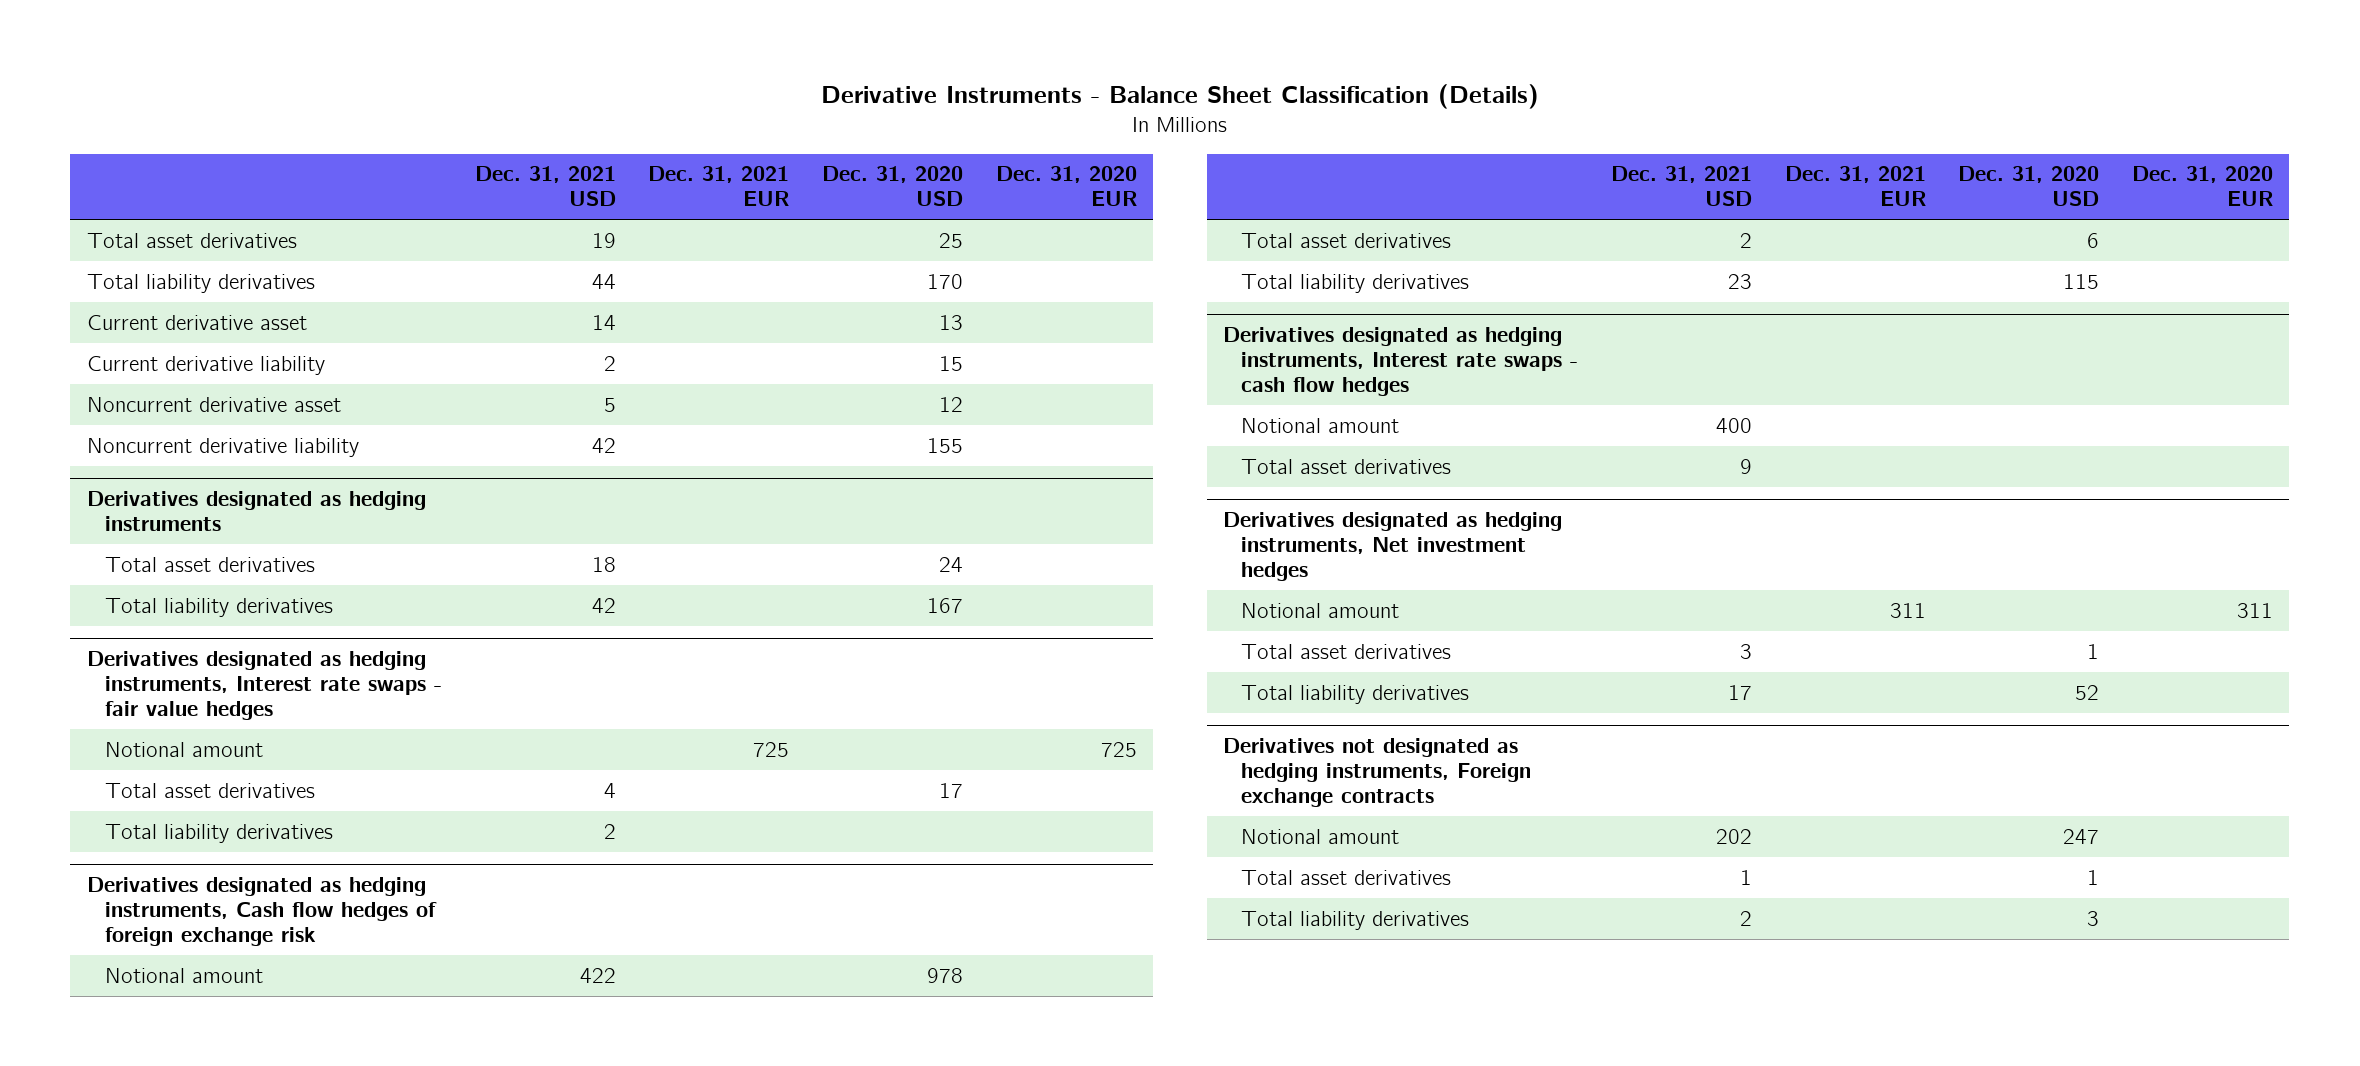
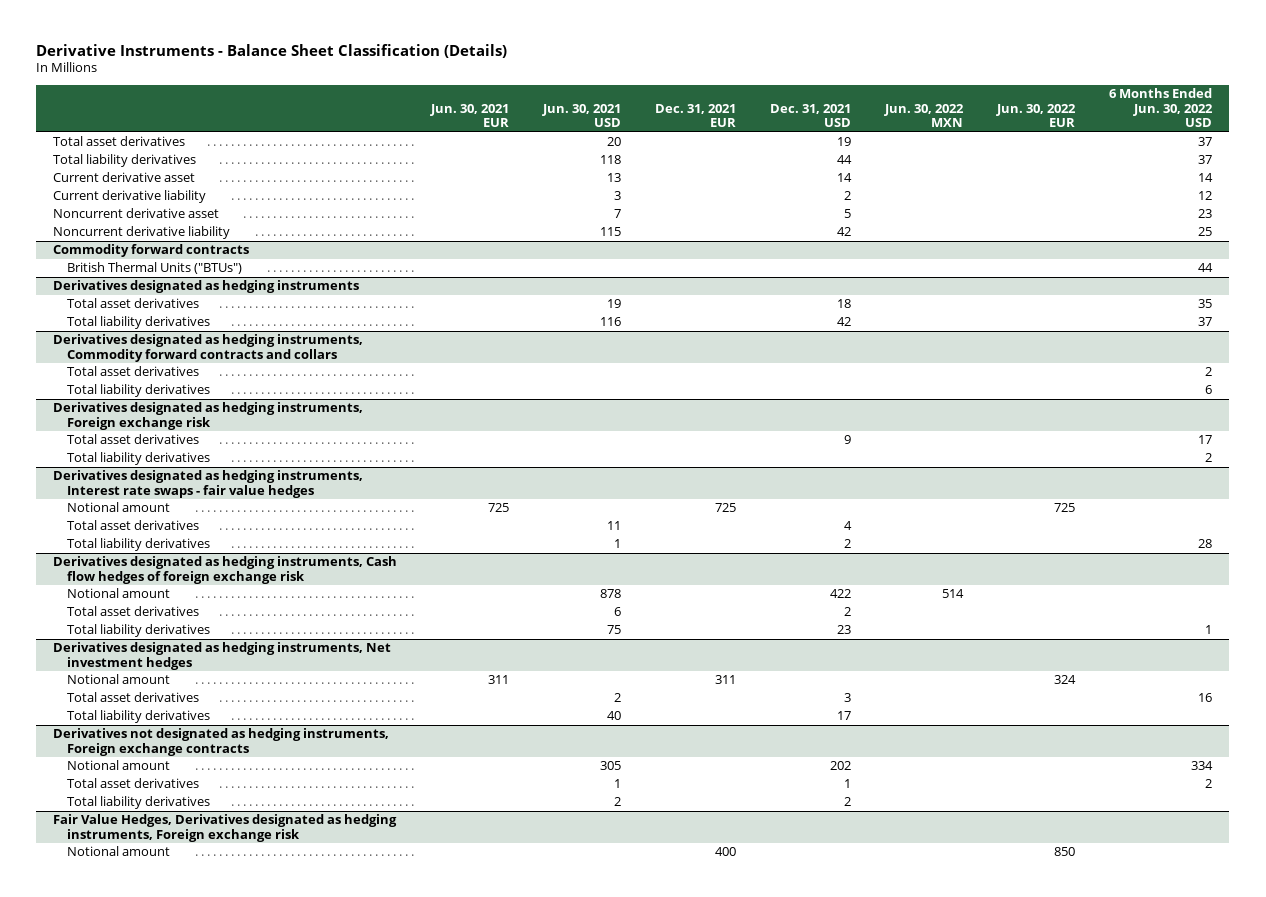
- | Dec. 31, 2021 USD | Dec. 31, 2021 EUR | Dec. 31, 2020 USD | Dec. 31, 2020 EUR
+ | Jun. 30, 2021 EUR | Jun. 30, 2021 USD | Dec. 31, 2021 EUR | Dec. 31, 2021 USD | Jun. 30, 2022 MXN | Jun. 30, 2022 EUR | 6 Months Ended Jun. 30, 2022 USD
+ Commodity forward contracts
+ British Thermal Units ("BTUs") | | | | | | | 44
+ Derivatives designated as hedging instruments, Commodity forward contracts and collars
+ Total asset derivatives | | | | | | | 2
+ Total liability derivatives | | | | | | | 6
+ Derivatives designated as hedging instruments, Foreign exchange risk
+ Total asset derivatives | | | | 9 | | | 17
+ Total liability derivatives | | | | | | | 2
- Derivatives designated as hedging instruments, Interest rate swaps - cash flow hedges
- Notional amount | 400 | | |
- Total asset derivatives | 9 | | |
+ Fair Value Hedges, Derivatives designated as hedging instruments, Foreign exchange risk
+ Notional amount | | | 400 | | | 850 |

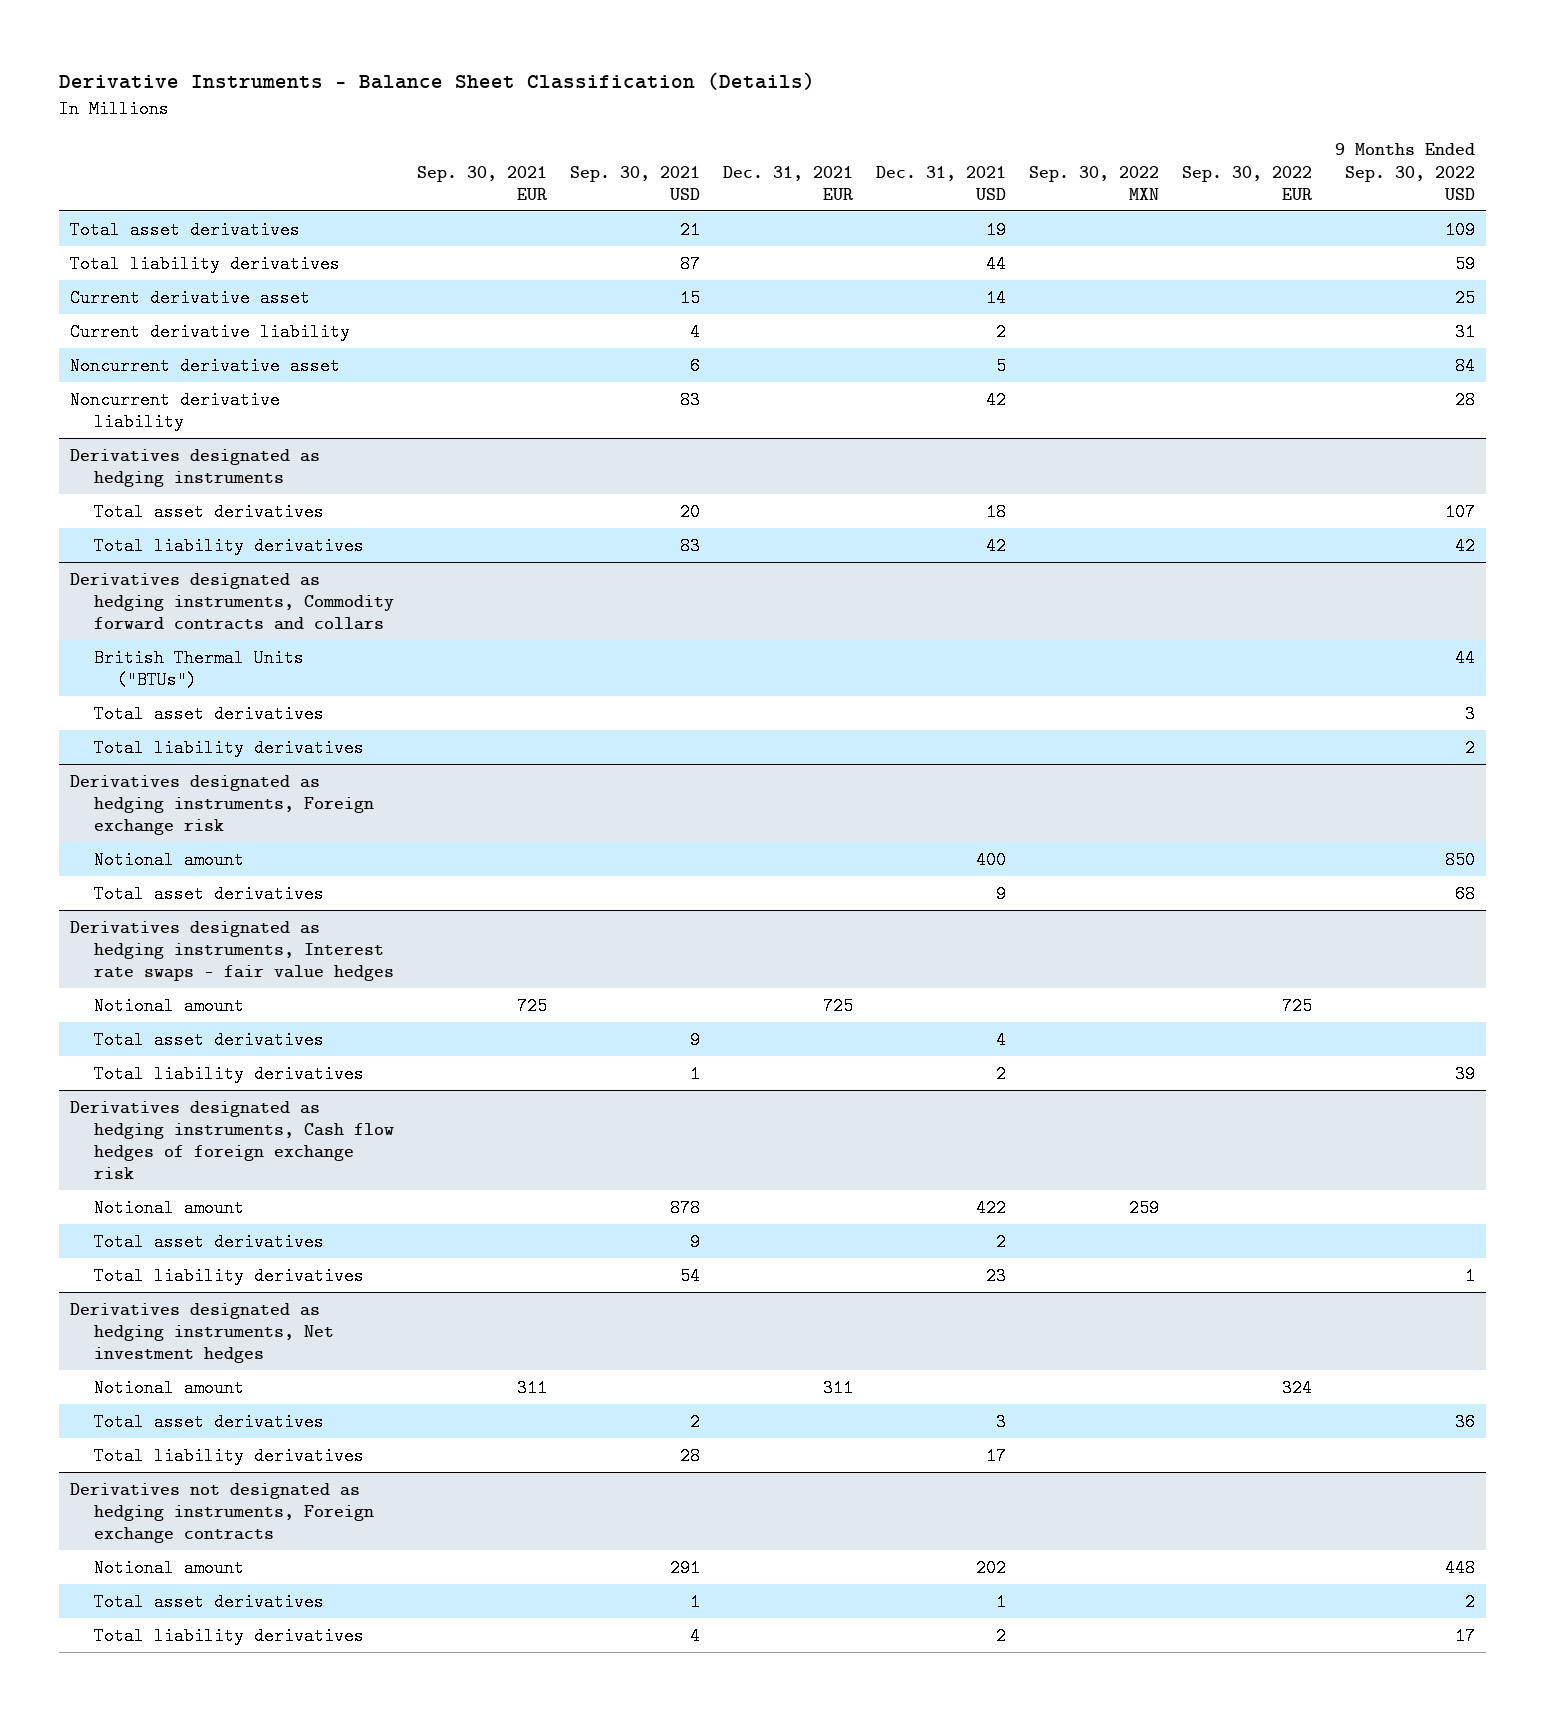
- | Jun. 30, 2021 EUR | Jun. 30, 2021 USD | Dec. 31, 2021 EUR | Dec. 31, 2021 USD | Jun. 30, 2022 MXN | Jun. 30, 2022 EUR | 6 Months Ended Jun. 30, 2022 USD
+ | Sep. 30, 2021 EUR | Sep. 30, 2021 USD | Dec. 31, 2021 EUR | Dec. 31, 2021 USD | Sep. 30, 2022 MXN | Sep. 30, 2022 EUR | 9 Months Ended Sep. 30, 2022 USD
- Commodity forward contracts
- British Thermal Units ("BTUs") | | | | | | | 44
@ Derivatives designated as hedging instruments, Commodity forward contracts and collars
+ British Thermal Units ("BTUs") | | | | | | | 44
@ Derivatives designated as hedging instruments, Foreign exchange risk
+ Notional amount | | | | 400 | | | 850
- Total liability derivatives | | | | | | | 2
- Fair Value Hedges, Derivatives designated as hedging instruments, Foreign exchange risk
- Notional amount | | | 400 | | | 850 |

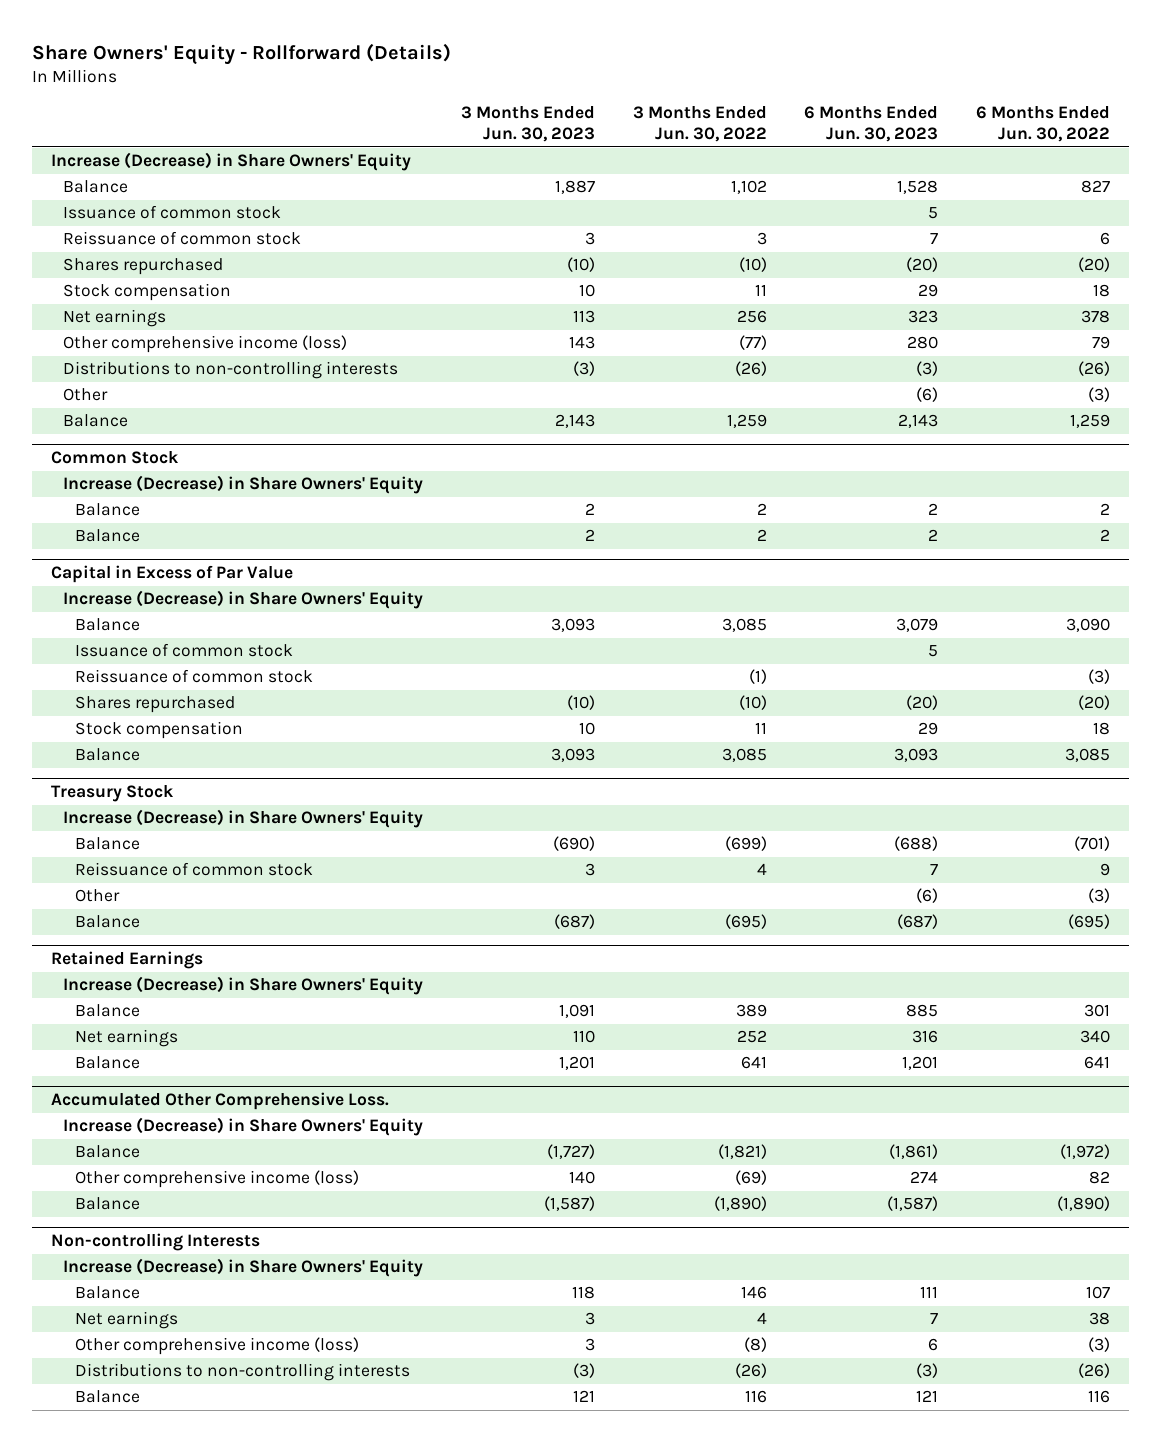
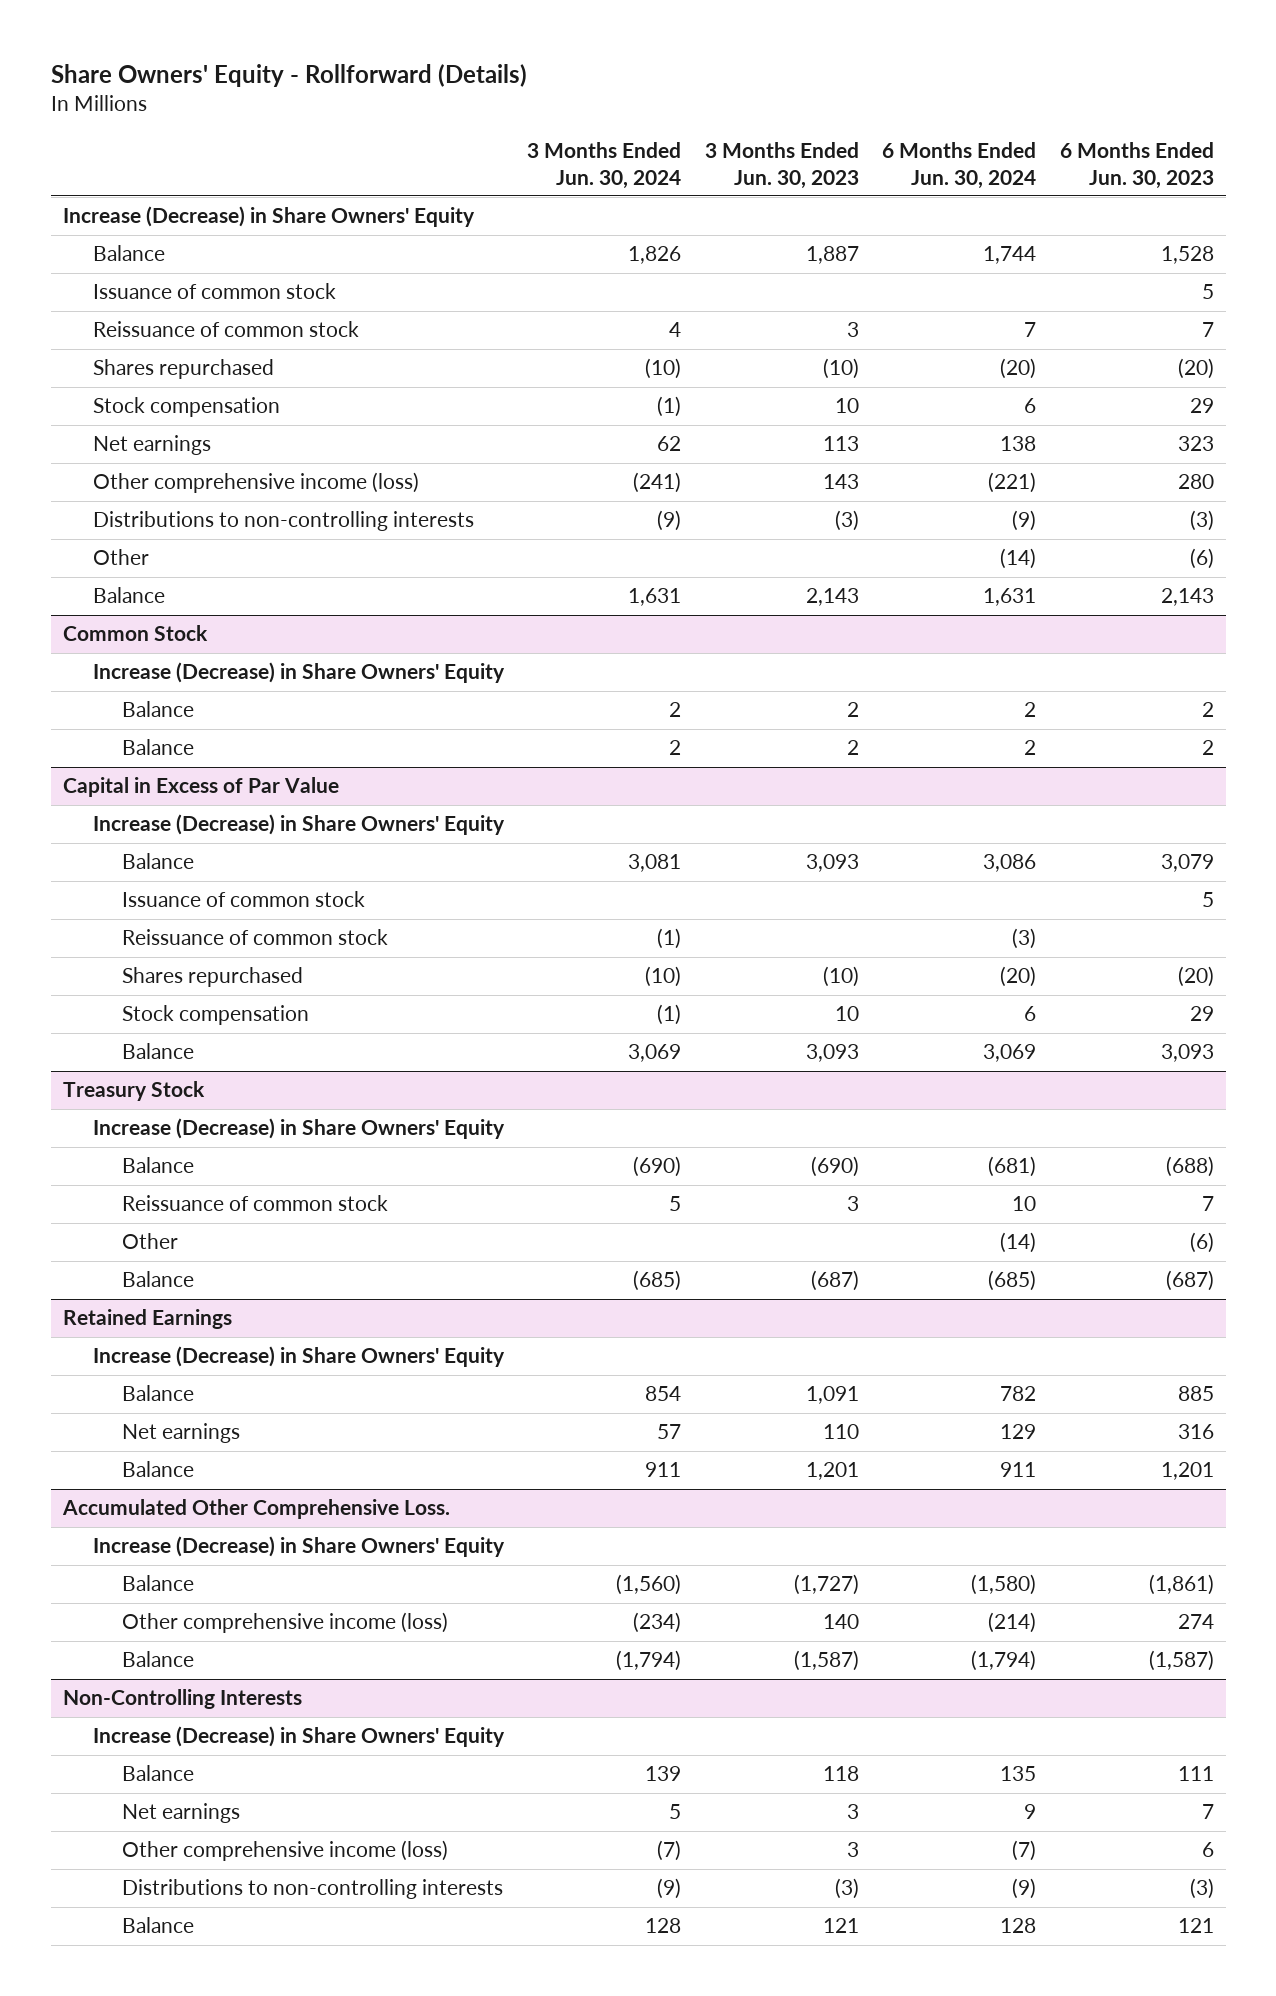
- | 3 Months Ended Jun. 30, 2023 | 3 Months Ended Jun. 30, 2022 | 6 Months Ended Jun. 30, 2023 | 6 Months Ended Jun. 30, 2022
+ | 3 Months Ended Jun. 30, 2024 | 3 Months Ended Jun. 30, 2023 | 6 Months Ended Jun. 30, 2024 | 6 Months Ended Jun. 30, 2023
- Non-controlling Interests
+ Non-Controlling Interests

